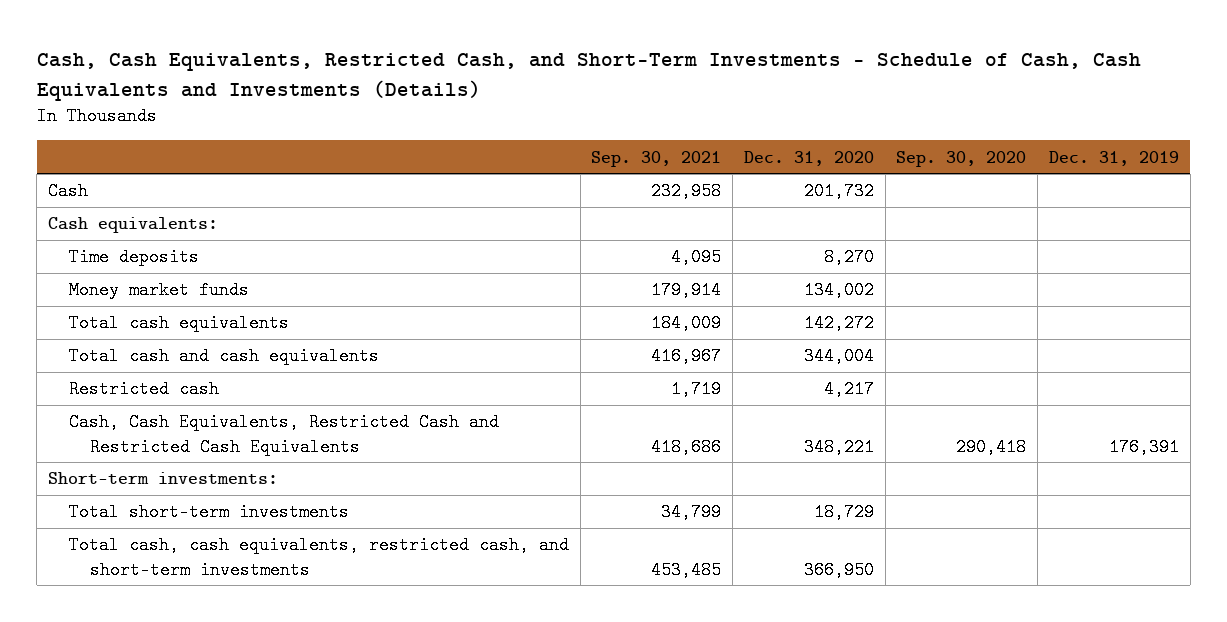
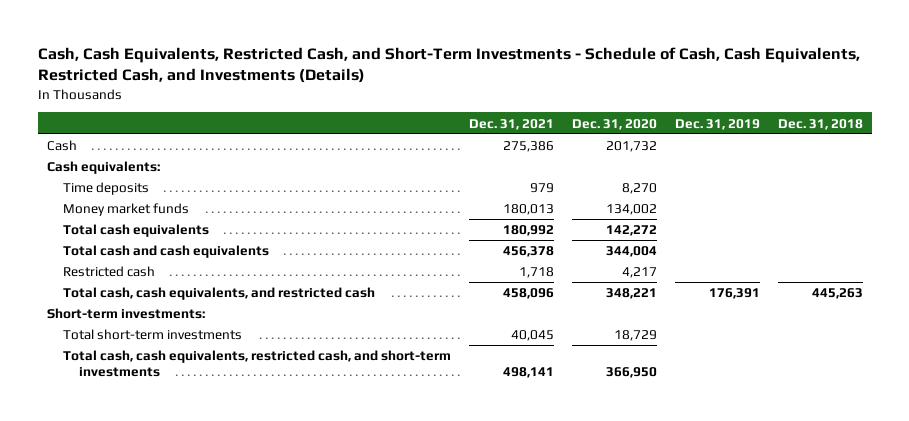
- Cash, Cash Equivalents, Restricted Cash, and Short-Term Investments - Schedule of Cash, Cash Equivalents and Investments (Details)
+ Cash, Cash Equivalents, Restricted Cash, and Short-Term Investments - Schedule of Cash, Cash Equivalents, Restricted Cash, and Investments (Details)
- | Sep. 30, 2021 | Dec. 31, 2020 | Sep. 30, 2020 | Dec. 31, 2019
+ | Dec. 31, 2021 | Dec. 31, 2020 | Dec. 31, 2019 | Dec. 31, 2018
- Cash, Cash Equivalents, Restricted Cash and Restricted Cash Equivalents | 418,686 | 348,221 | 290,418 | 176,391
+ Total cash, cash equivalents, and restricted cash | 458,096 | 348,221 | 176,391 | 445,263

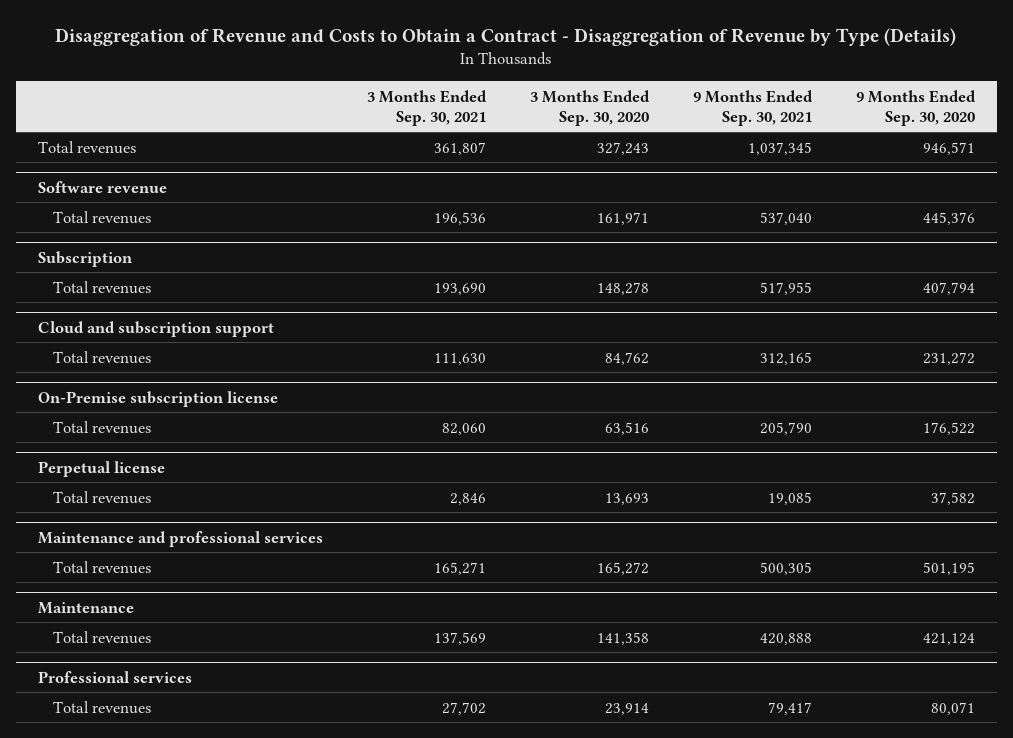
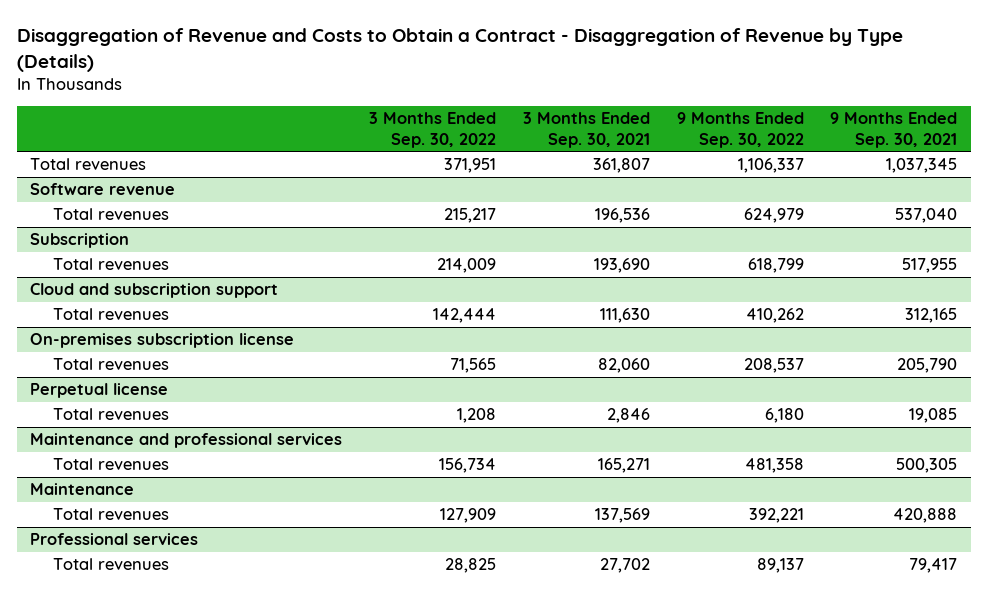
- | 3 Months Ended Sep. 30, 2021 | 3 Months Ended Sep. 30, 2020 | 9 Months Ended Sep. 30, 2021 | 9 Months Ended Sep. 30, 2020
+ | 3 Months Ended Sep. 30, 2022 | 3 Months Ended Sep. 30, 2021 | 9 Months Ended Sep. 30, 2022 | 9 Months Ended Sep. 30, 2021
- On-Premise subscription license
+ On-premises subscription license

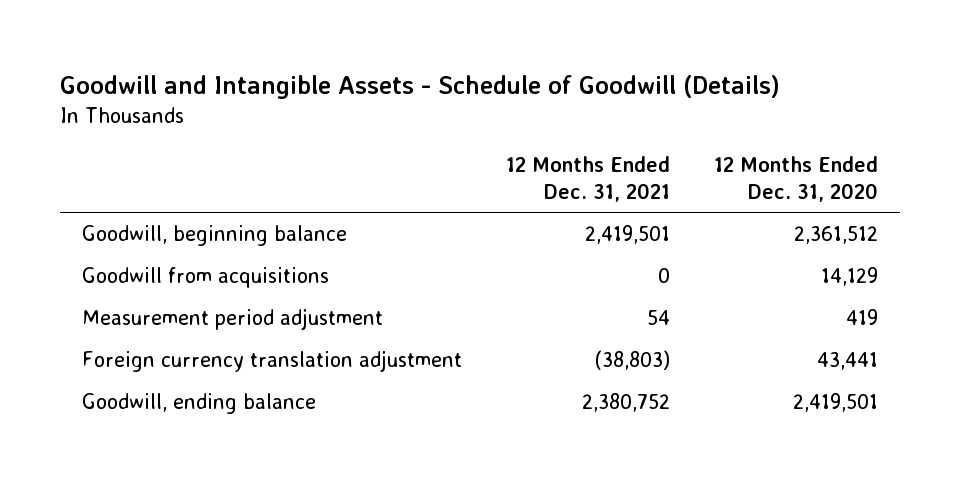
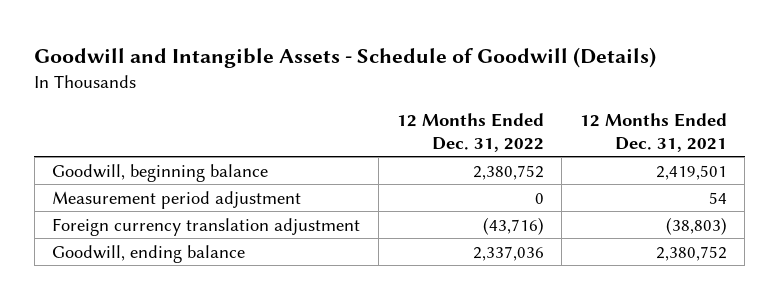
- | 12 Months Ended Dec. 31, 2021 | 12 Months Ended Dec. 31, 2020
+ | 12 Months Ended Dec. 31, 2022 | 12 Months Ended Dec. 31, 2021
- Goodwill from acquisitions | 0 | 14,129

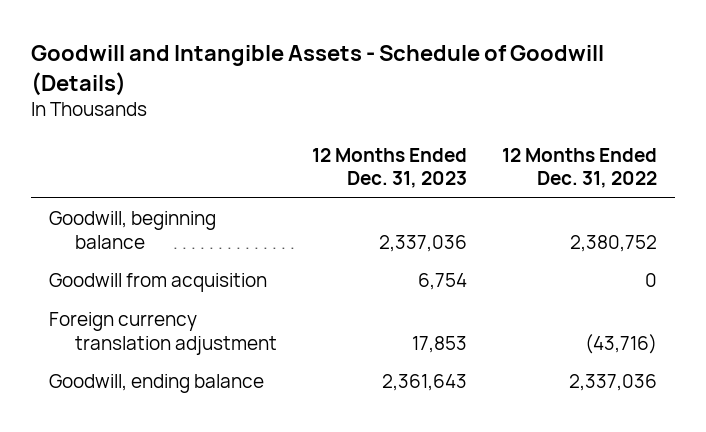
- | 12 Months Ended Dec. 31, 2022 | 12 Months Ended Dec. 31, 2021
+ | 12 Months Ended Dec. 31, 2023 | 12 Months Ended Dec. 31, 2022
- Measurement period adjustment | 0 | 54
+ Goodwill from acquisition | 6,754 | 0

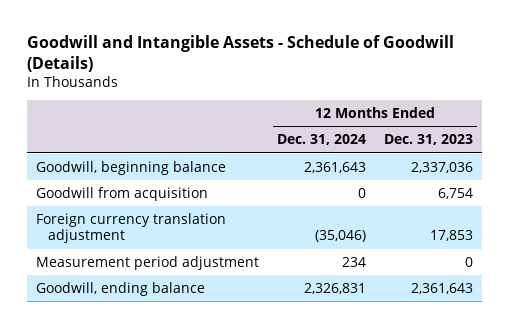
- | 12 Months Ended Dec. 31, 2023 | 12 Months Ended Dec. 31, 2022
+ | 12 Months Ended Dec. 31, 2024 | 12 Months Ended Dec. 31, 2023
+ Measurement period adjustment | 234 | 0

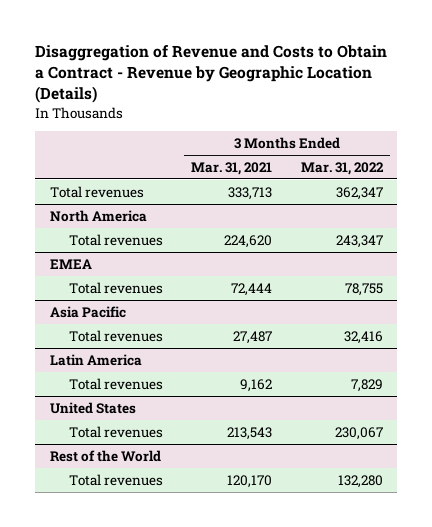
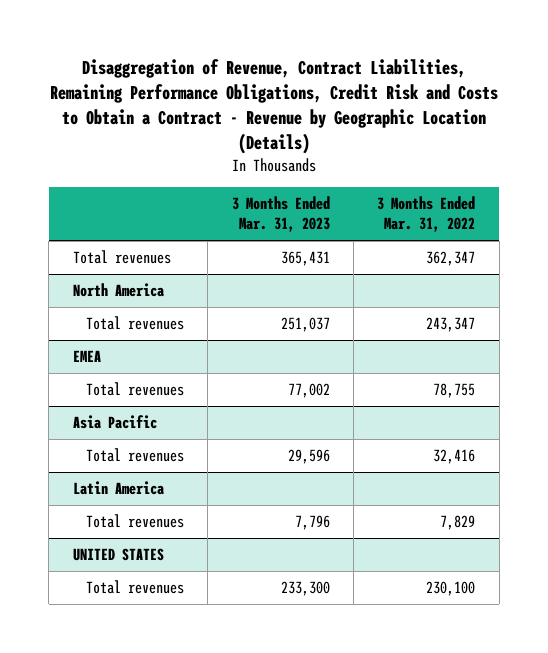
- Disaggregation of Revenue and Costs to Obtain a Contract - Revenue by Geographic Location (Details)
+ Disaggregation of Revenue, Contract Liabilities, Remaining Performance Obligations, Credit Risk and Costs to Obtain a Contract - Revenue by Geographic Location (Details)
- | 3 Months Ended Mar. 31, 2021 | 3 Months Ended Mar. 31, 2022
+ | 3 Months Ended Mar. 31, 2023 | 3 Months Ended Mar. 31, 2022
- United States
- Total revenues | 213,543 | 230,067
- Rest of the World
- Total revenues | 120,170 | 132,280
+ UNITED STATES
+ Total revenues | 233,300 | 230,100

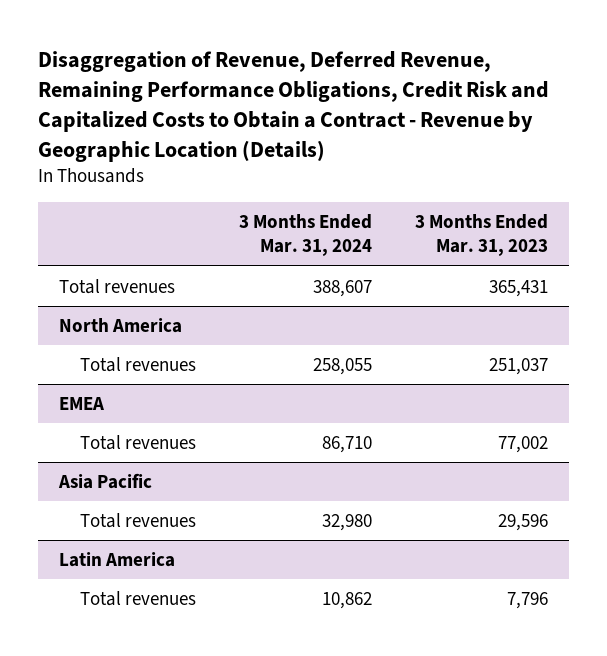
- Disaggregation of Revenue, Contract Liabilities, Remaining Performance Obligations, Credit Risk and Costs to Obtain a Contract - Revenue by Geographic Location (Details)
+ Disaggregation of Revenue, Deferred Revenue, Remaining Performance Obligations, Credit Risk and Capitalized Costs to Obtain a Contract - Revenue by Geographic Location (Details)
- | 3 Months Ended Mar. 31, 2023 | 3 Months Ended Mar. 31, 2022
+ | 3 Months Ended Mar. 31, 2024 | 3 Months Ended Mar. 31, 2023
- UNITED STATES
- Total revenues | 233,300 | 230,100

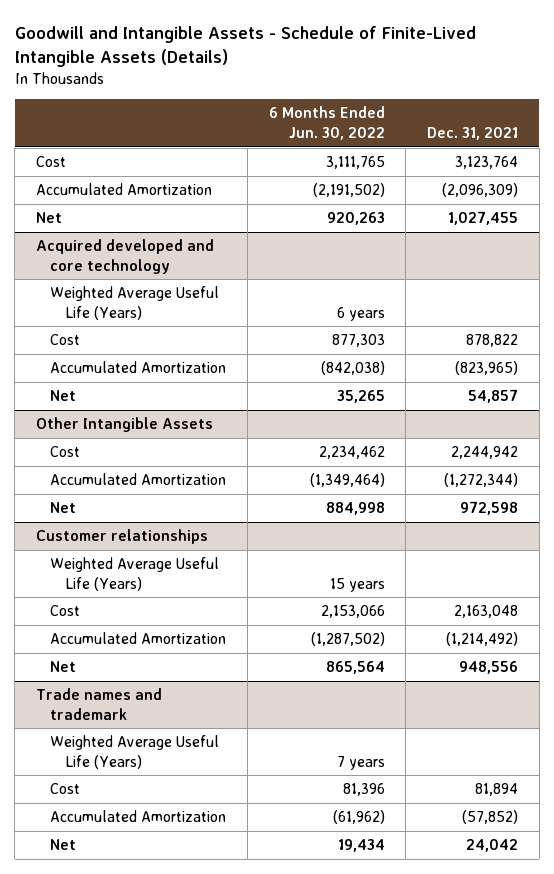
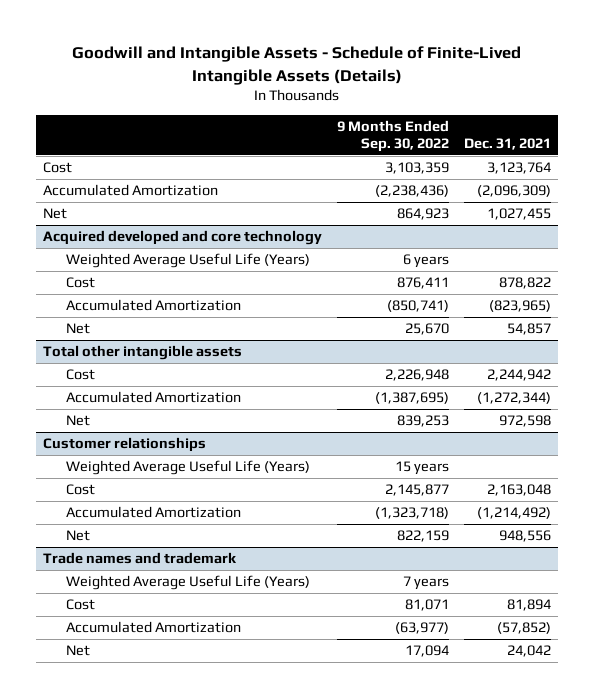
- | 6 Months Ended Jun. 30, 2022 | Dec. 31, 2021
+ | 9 Months Ended Sep. 30, 2022 | Dec. 31, 2021
- Other Intangible Assets
+ Total other intangible assets

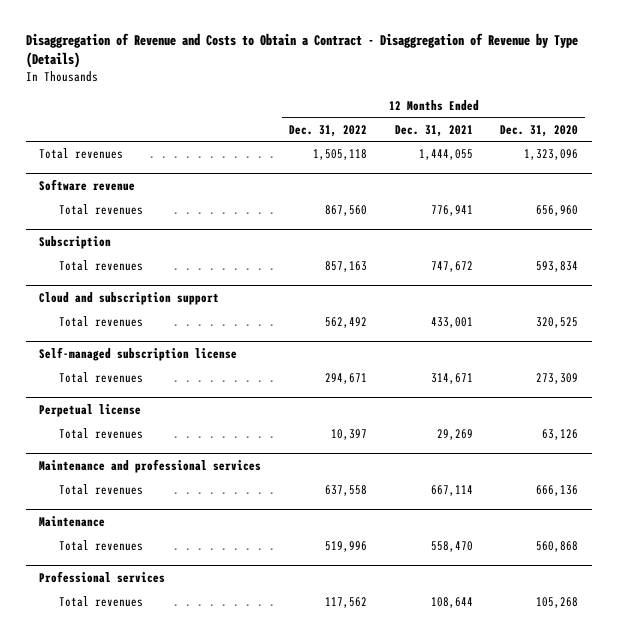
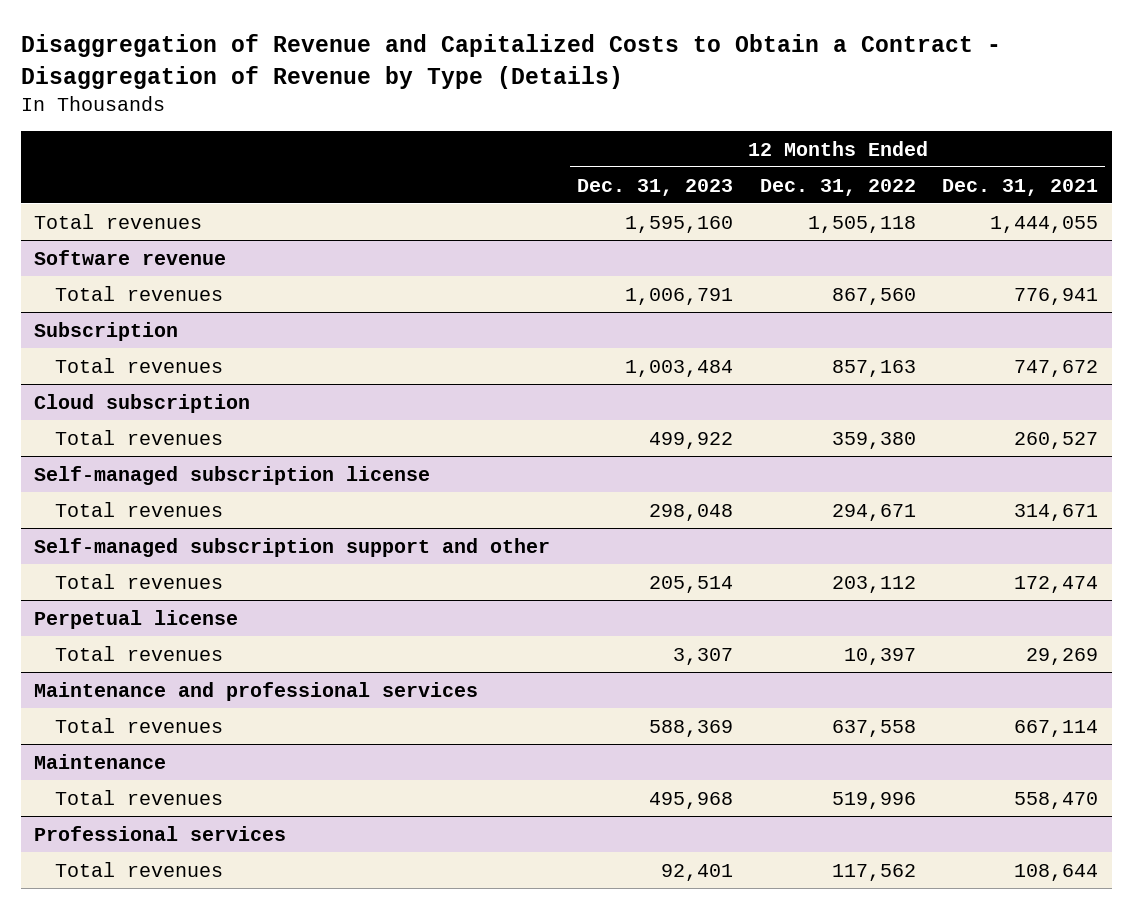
- Disaggregation of Revenue and Costs to Obtain a Contract - Disaggregation of Revenue by Type (Details)
+ Disaggregation of Revenue and Capitalized Costs to Obtain a Contract - Disaggregation of Revenue by Type (Details)
- | 12 Months Ended Dec. 31, 2022 | 12 Months Ended Dec. 31, 2021 | 12 Months Ended Dec. 31, 2020
+ | 12 Months Ended Dec. 31, 2023 | 12 Months Ended Dec. 31, 2022 | 12 Months Ended Dec. 31, 2021
- Cloud and subscription support
- Total revenues | 562,492 | 433,001 | 320,525
+ Cloud subscription
+ Total revenues | 499,922 | 359,380 | 260,527
+ Self-managed subscription support and other
+ Total revenues | 205,514 | 203,112 | 172,474

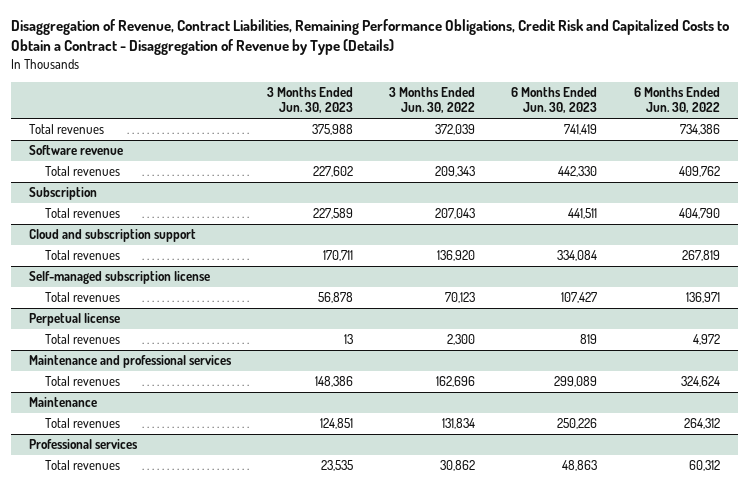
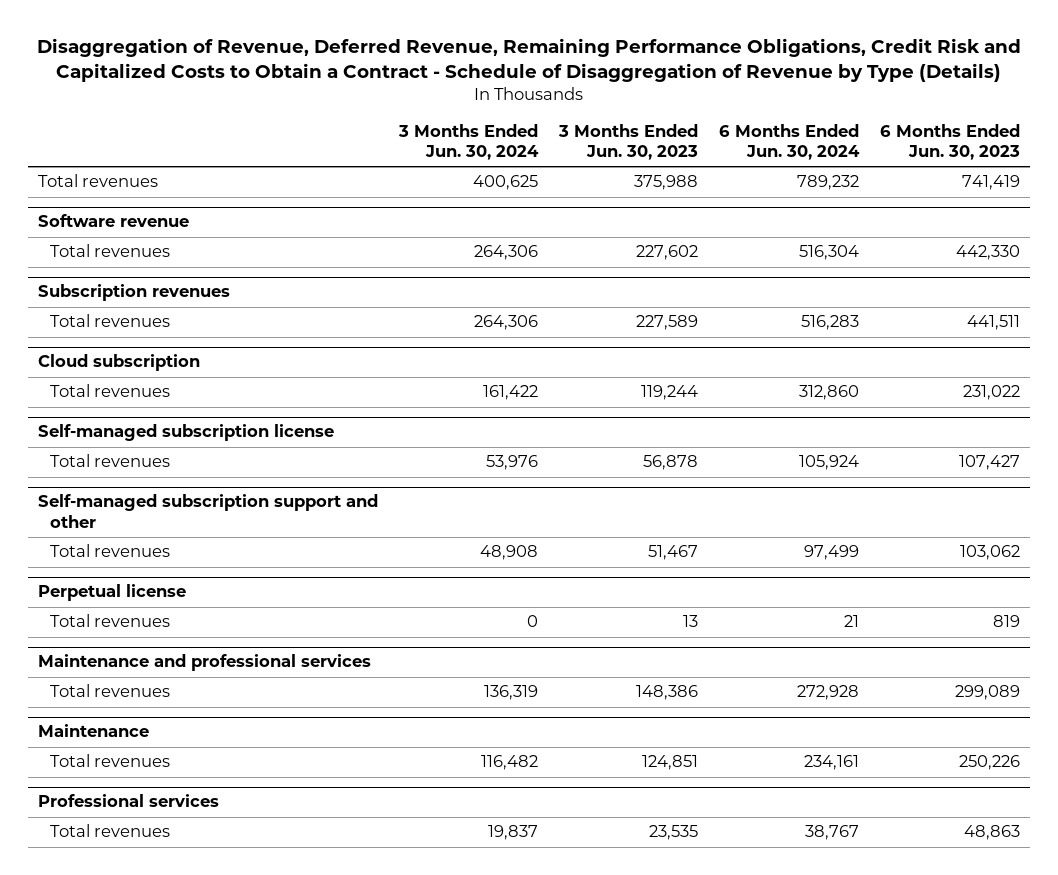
- Disaggregation of Revenue, Contract Liabilities, Remaining Performance Obligations, Credit Risk and Capitalized Costs to Obtain a Contract - Disaggregation of Revenue by Type (Details)
+ Disaggregation of Revenue, Deferred Revenue, Remaining Performance Obligations, Credit Risk and Capitalized Costs to Obtain a Contract - Schedule of Disaggregation of Revenue by Type (Details)
- | 3 Months Ended Jun. 30, 2023 | 3 Months Ended Jun. 30, 2022 | 6 Months Ended Jun. 30, 2023 | 6 Months Ended Jun. 30, 2022
+ | 3 Months Ended Jun. 30, 2024 | 3 Months Ended Jun. 30, 2023 | 6 Months Ended Jun. 30, 2024 | 6 Months Ended Jun. 30, 2023
- Subscription
+ Subscription revenues
- Cloud and subscription support
- Total revenues | 170,711 | 136,920 | 334,084 | 267,819
+ Cloud subscription
+ Total revenues | 161,422 | 119,244 | 312,860 | 231,022
+ Self-managed subscription support and other
+ Total revenues | 48,908 | 51,467 | 97,499 | 103,062

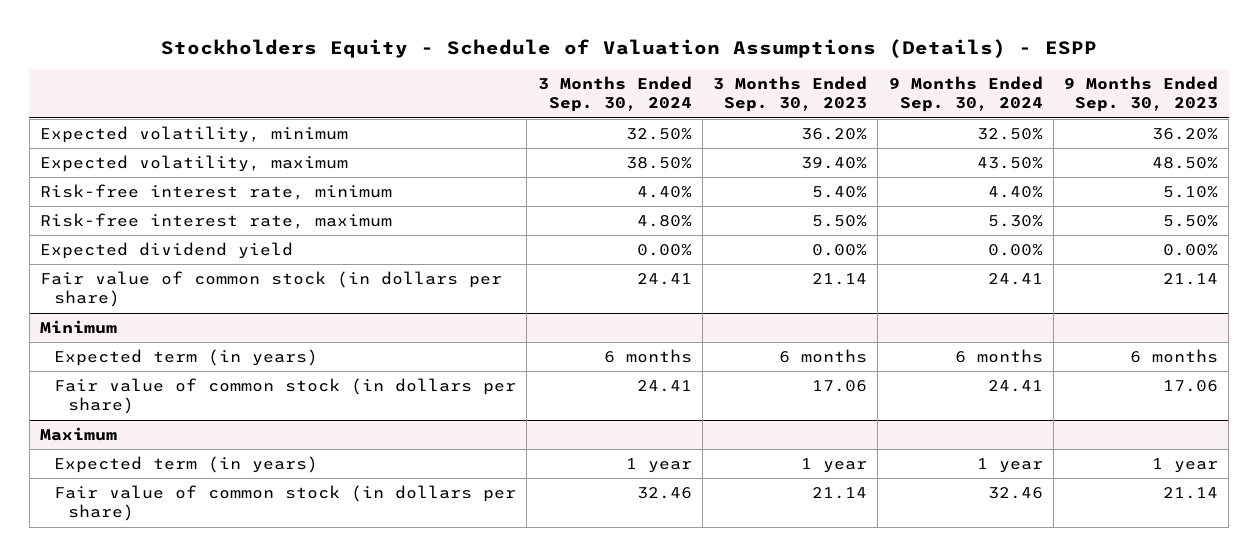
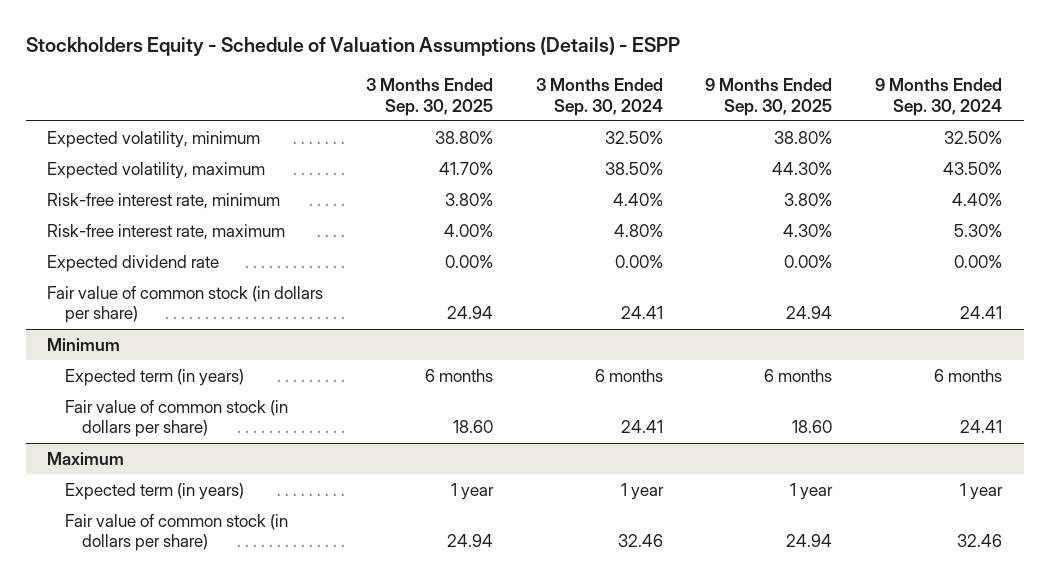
- | 3 Months Ended Sep. 30, 2024 | 3 Months Ended Sep. 30, 2023 | 9 Months Ended Sep. 30, 2024 | 9 Months Ended Sep. 30, 2023
+ | 3 Months Ended Sep. 30, 2025 | 3 Months Ended Sep. 30, 2024 | 9 Months Ended Sep. 30, 2025 | 9 Months Ended Sep. 30, 2024
- Expected dividend yield | 0.00% | 0.00% | 0.00% | 0.00%
+ Expected dividend rate | 0.00% | 0.00% | 0.00% | 0.00%

